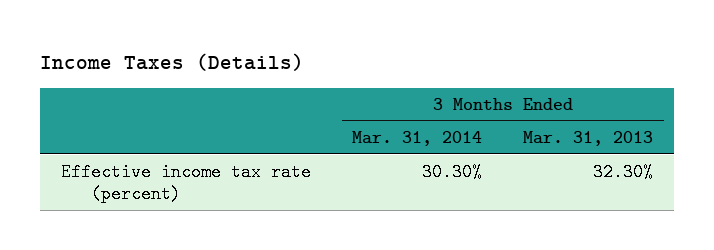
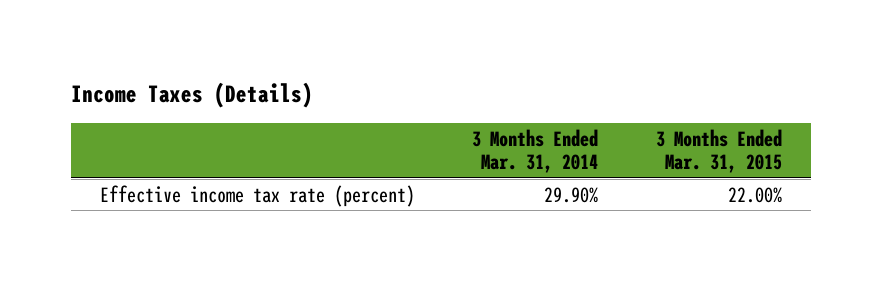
- | 3 Months Ended Mar. 31, 2014 | 3 Months Ended Mar. 31, 2013
+ | 3 Months Ended Mar. 31, 2014 | 3 Months Ended Mar. 31, 2015
- Effective income tax rate (percent) | 30.30% | 32.30%
+ Effective income tax rate (percent) | 29.90% | 22.00%

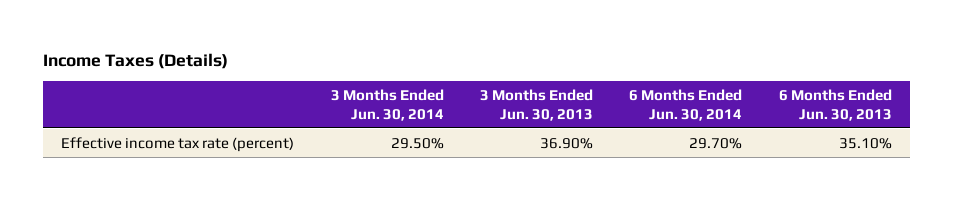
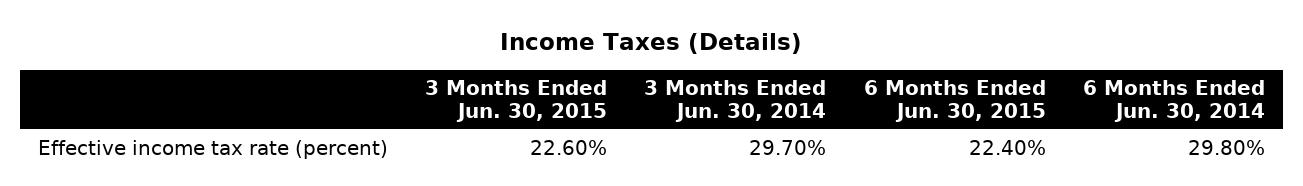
- | 3 Months Ended Jun. 30, 2014 | 3 Months Ended Jun. 30, 2013 | 6 Months Ended Jun. 30, 2014 | 6 Months Ended Jun. 30, 2013
+ | 3 Months Ended Jun. 30, 2015 | 3 Months Ended Jun. 30, 2014 | 6 Months Ended Jun. 30, 2015 | 6 Months Ended Jun. 30, 2014
- Effective income tax rate (percent) | 29.50% | 36.90% | 29.70% | 35.10%
+ Effective income tax rate (percent) | 22.60% | 29.70% | 22.40% | 29.80%

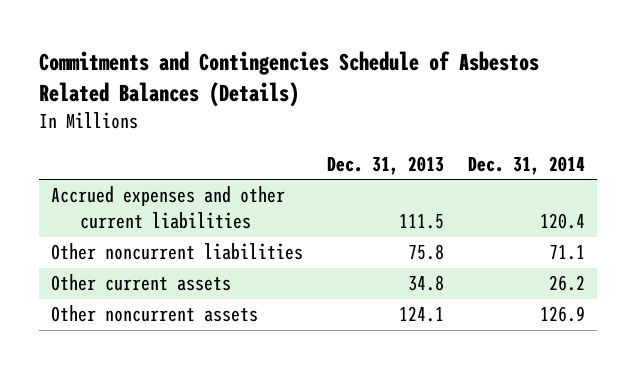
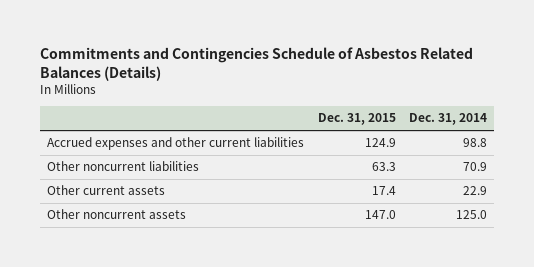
- | Dec. 31, 2013 | Dec. 31, 2014
+ | Dec. 31, 2015 | Dec. 31, 2014
- Accrued expenses and other current liabilities | 111.5 | 120.4
- Other noncurrent liabilities | 75.8 | 71.1
- Other current assets | 34.8 | 26.2
- Other noncurrent assets | 124.1 | 126.9
+ Accrued expenses and other current liabilities | 124.9 | 98.8
+ Other noncurrent liabilities | 63.3 | 70.9
+ Other current assets | 17.4 | 22.9
+ Other noncurrent assets | 147.0 | 125.0

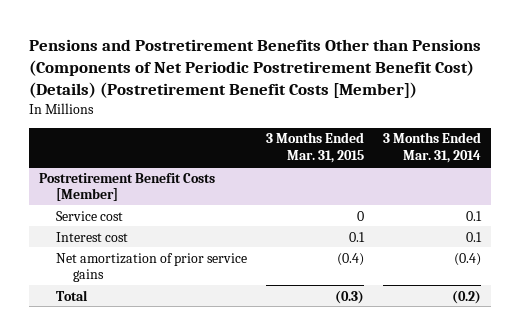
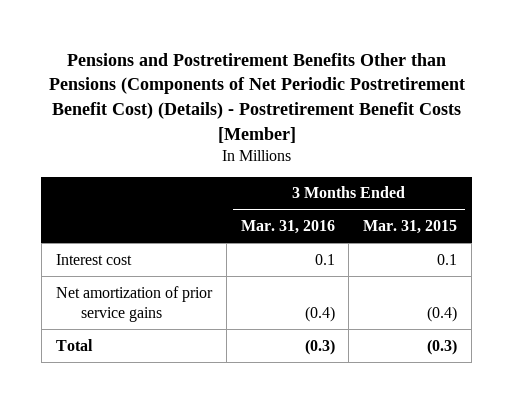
- Pensions and Postretirement Benefits Other than Pensions (Components of Net Periodic Postretirement Benefit Cost) (Details) (Postretirement Benefit Costs [Member])
+ Pensions and Postretirement Benefits Other than Pensions (Components of Net Periodic Postretirement Benefit Cost) (Details) - Postretirement Benefit Costs [Member]
- | 3 Months Ended Mar. 31, 2015 | 3 Months Ended Mar. 31, 2014
+ | 3 Months Ended Mar. 31, 2016 | 3 Months Ended Mar. 31, 2015
- Postretirement Benefit Costs [Member]
- Service cost | 0 | 0.1

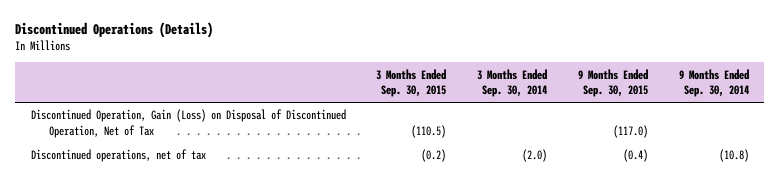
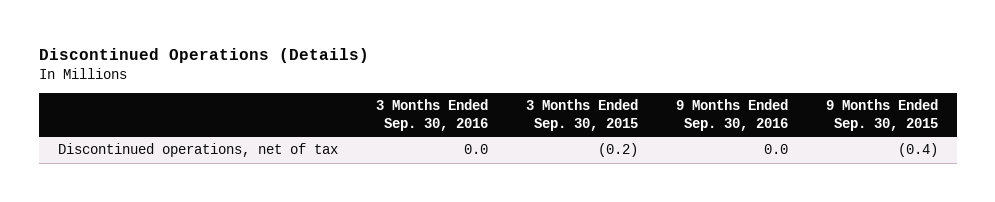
- | 3 Months Ended Sep. 30, 2015 | 3 Months Ended Sep. 30, 2014 | 9 Months Ended Sep. 30, 2015 | 9 Months Ended Sep. 30, 2014
+ | 3 Months Ended Sep. 30, 2016 | 3 Months Ended Sep. 30, 2015 | 9 Months Ended Sep. 30, 2016 | 9 Months Ended Sep. 30, 2015
- Discontinued Operation, Gain (Loss) on Disposal of Discontinued Operation, Net of Tax | (110.5) | | (117.0) |

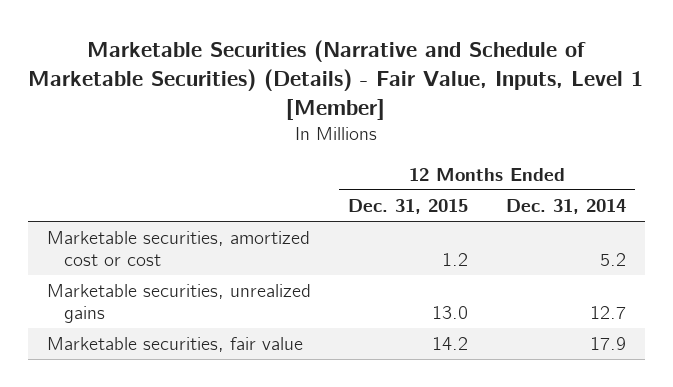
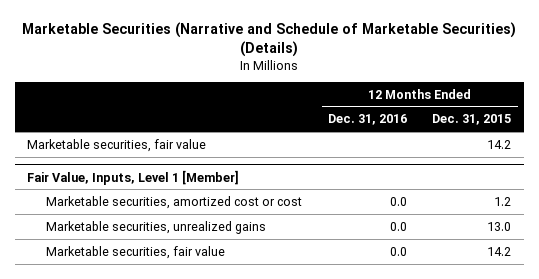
- Marketable Securities (Narrative and Schedule of Marketable Securities) (Details) - Fair Value, Inputs, Level 1 [Member]
+ Marketable Securities (Narrative and Schedule of Marketable Securities) (Details)
- | 12 Months Ended Dec. 31, 2015 | 12 Months Ended Dec. 31, 2014
+ | 12 Months Ended Dec. 31, 2016 | 12 Months Ended Dec. 31, 2015
+ Marketable securities, fair value | | 14.2
+ Fair Value, Inputs, Level 1 [Member]

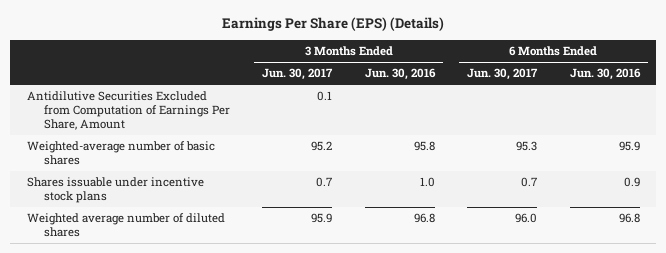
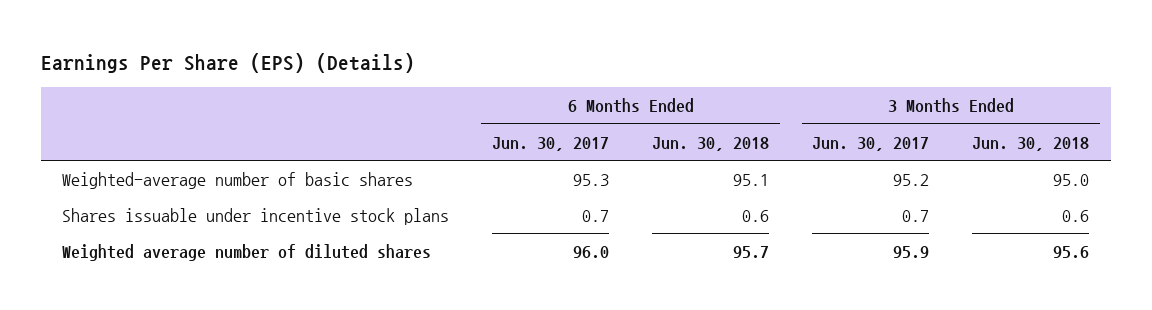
- | 3 Months Ended Jun. 30, 2017 | 3 Months Ended Jun. 30, 2016 | 6 Months Ended Jun. 30, 2017 | 6 Months Ended Jun. 30, 2016
+ | 6 Months Ended Jun. 30, 2017 | 6 Months Ended Jun. 30, 2018 | 3 Months Ended Jun. 30, 2017 | 3 Months Ended Jun. 30, 2018
- Antidilutive Securities Excluded from Computation of Earnings Per Share, Amount | 0.1 | | |

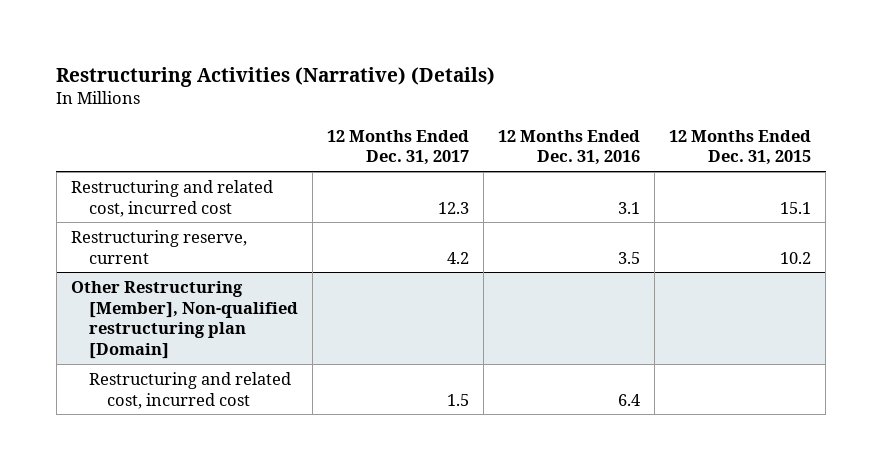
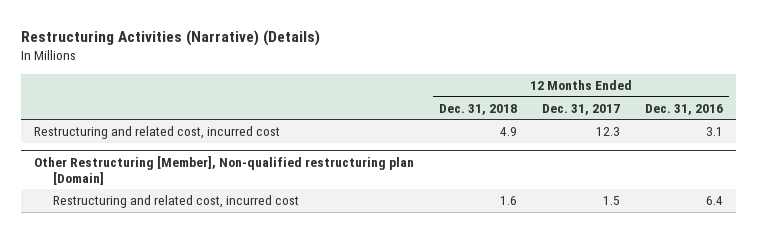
- | 12 Months Ended Dec. 31, 2017 | 12 Months Ended Dec. 31, 2016 | 12 Months Ended Dec. 31, 2015
+ | 12 Months Ended Dec. 31, 2018 | 12 Months Ended Dec. 31, 2017 | 12 Months Ended Dec. 31, 2016
- Restructuring reserve, current | 4.2 | 3.5 | 10.2

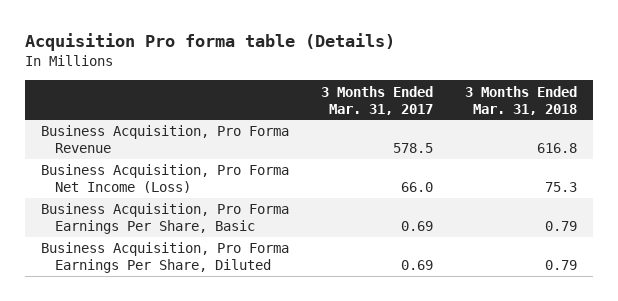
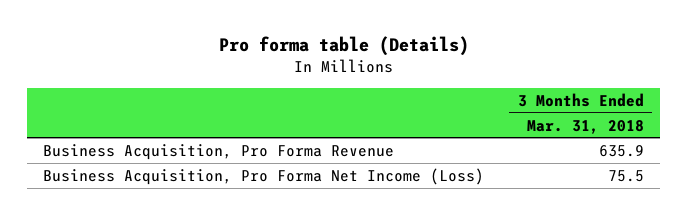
- Acquisition Pro forma table (Details)
+ Pro forma table (Details)
- | 3 Months Ended Mar. 31, 2017 | 3 Months Ended Mar. 31, 2018
+ | 3 Months Ended Mar. 31, 2018
- Business Acquisition, Pro Forma Revenue | 578.5 | 616.8
- Business Acquisition, Pro Forma Net Income (Loss) | 66.0 | 75.3
- Business Acquisition, Pro Forma Earnings Per Share, Basic | 0.69 | 0.79
- Business Acquisition, Pro Forma Earnings Per Share, Diluted | 0.69 | 0.79
+ Business Acquisition, Pro Forma Revenue | 635.9
+ Business Acquisition, Pro Forma Net Income (Loss) | 75.5

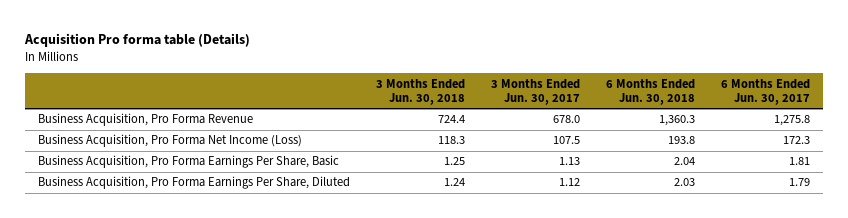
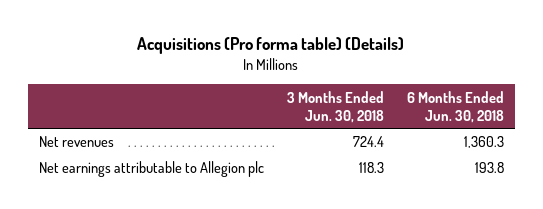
- Acquisition Pro forma table (Details)
+ Acquisitions (Pro forma table) (Details)
- | 3 Months Ended Jun. 30, 2018 | 3 Months Ended Jun. 30, 2017 | 6 Months Ended Jun. 30, 2018 | 6 Months Ended Jun. 30, 2017
+ | 3 Months Ended Jun. 30, 2018 | 6 Months Ended Jun. 30, 2018
- Business Acquisition, Pro Forma Revenue | 724.4 | 678.0 | 1,360.3 | 1,275.8
- Business Acquisition, Pro Forma Net Income (Loss) | 118.3 | 107.5 | 193.8 | 172.3
- Business Acquisition, Pro Forma Earnings Per Share, Basic | 1.25 | 1.13 | 2.04 | 1.81
- Business Acquisition, Pro Forma Earnings Per Share, Diluted | 1.24 | 1.12 | 2.03 | 1.79
+ Net revenues | 724.4 | 1,360.3
+ Net earnings attributable to Allegion plc | 118.3 | 193.8

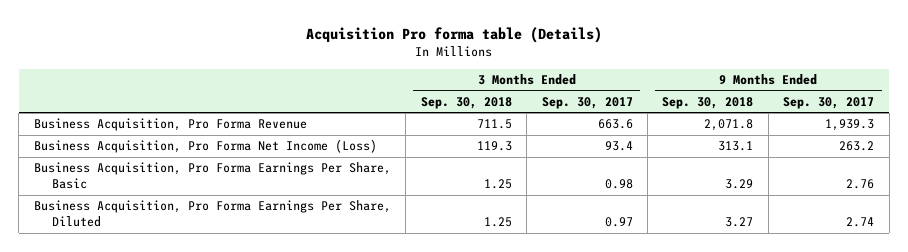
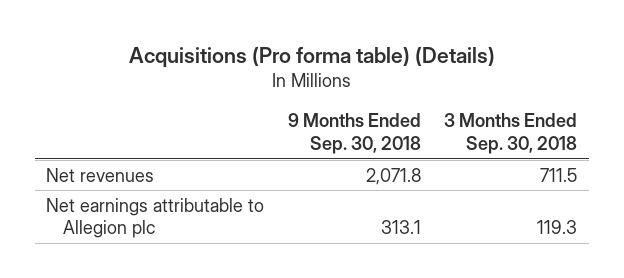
- Acquisition Pro forma table (Details)
+ Acquisitions (Pro forma table) (Details)
- | 3 Months Ended Sep. 30, 2018 | 3 Months Ended Sep. 30, 2017 | 9 Months Ended Sep. 30, 2018 | 9 Months Ended Sep. 30, 2017
+ | 9 Months Ended Sep. 30, 2018 | 3 Months Ended Sep. 30, 2018
- Business Acquisition, Pro Forma Revenue | 711.5 | 663.6 | 2,071.8 | 1,939.3
- Business Acquisition, Pro Forma Net Income (Loss) | 119.3 | 93.4 | 313.1 | 263.2
- Business Acquisition, Pro Forma Earnings Per Share, Basic | 1.25 | 0.98 | 3.29 | 2.76
- Business Acquisition, Pro Forma Earnings Per Share, Diluted | 1.25 | 0.97 | 3.27 | 2.74
+ Net revenues | 2,071.8 | 711.5
+ Net earnings attributable to Allegion plc | 313.1 | 119.3

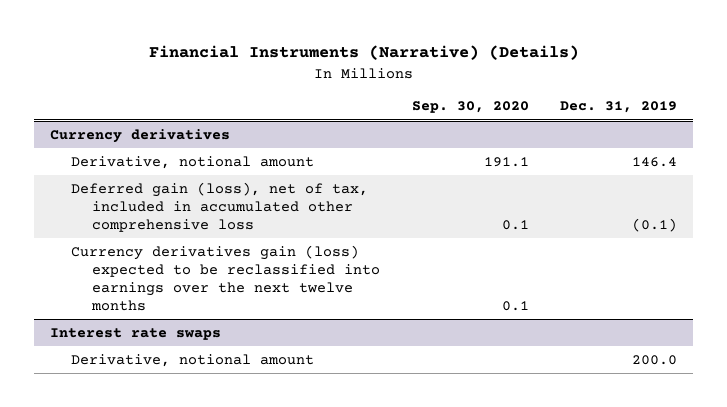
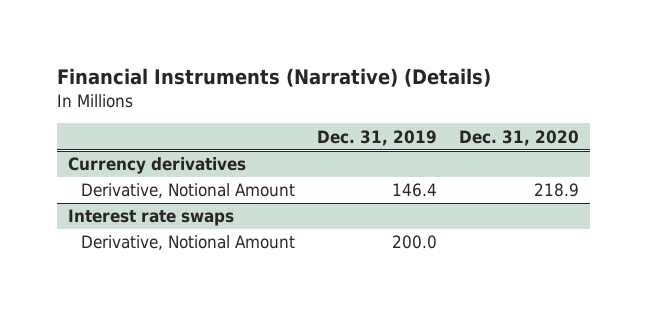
- | Sep. 30, 2020 | Dec. 31, 2019
+ | Dec. 31, 2019 | Dec. 31, 2020
@ Currency derivatives
- Derivative, notional amount | 191.1 | 146.4
- Deferred gain (loss), net of tax, included in accumulated other comprehensive loss | 0.1 | (0.1)
- Currency derivatives gain (loss) expected to be reclassified into earnings over the next twelve months | 0.1 |
+ Derivative, Notional Amount | 146.4 | 218.9
@ Interest rate swaps
- Derivative, notional amount | | 200.0
+ Derivative, Notional Amount | 200.0 |

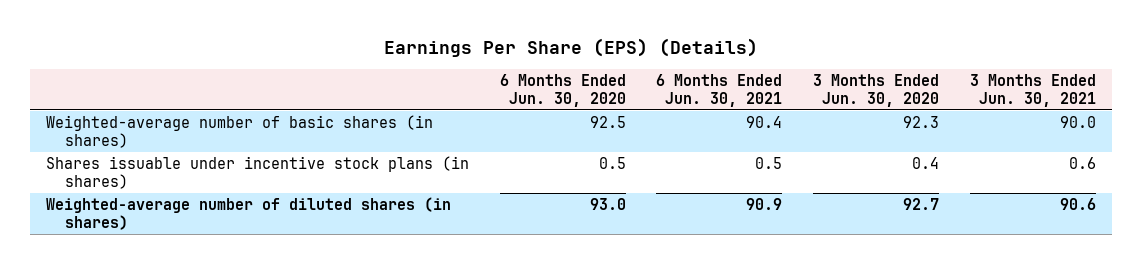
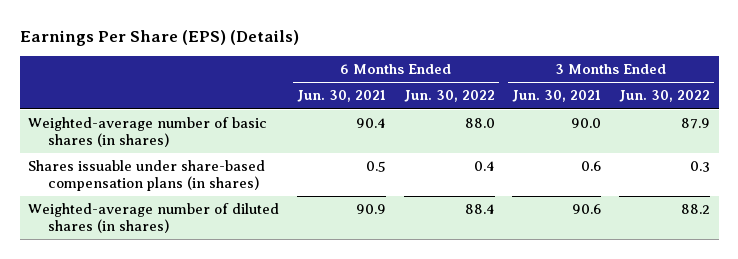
- | 6 Months Ended Jun. 30, 2020 | 6 Months Ended Jun. 30, 2021 | 3 Months Ended Jun. 30, 2020 | 3 Months Ended Jun. 30, 2021
+ | 6 Months Ended Jun. 30, 2021 | 6 Months Ended Jun. 30, 2022 | 3 Months Ended Jun. 30, 2021 | 3 Months Ended Jun. 30, 2022
- Shares issuable under incentive stock plans (in shares) | 0.5 | 0.5 | 0.4 | 0.6
+ Shares issuable under share-based compensation plans (in shares) | 0.5 | 0.4 | 0.6 | 0.3

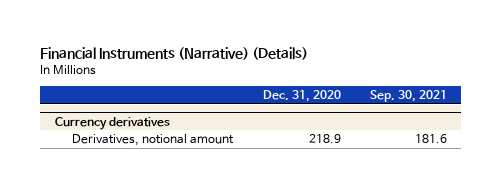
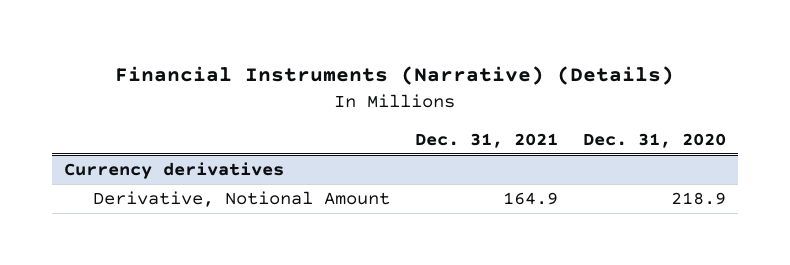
- | Dec. 31, 2020 | Sep. 30, 2021
+ | Dec. 31, 2021 | Dec. 31, 2020
@ Currency derivatives
- Derivatives, notional amount | 218.9 | 181.6
+ Derivative, Notional Amount | 164.9 | 218.9

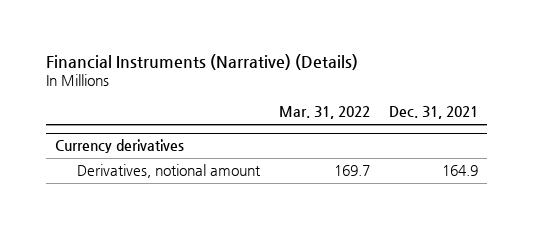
- | Dec. 31, 2021 | Dec. 31, 2020
+ | Mar. 31, 2022 | Dec. 31, 2021
@ Currency derivatives
- Derivative, Notional Amount | 164.9 | 218.9
+ Derivatives, notional amount | 169.7 | 164.9

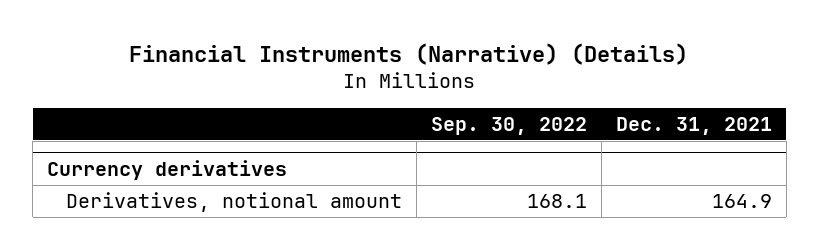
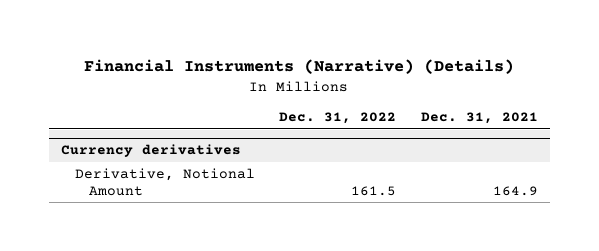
- | Sep. 30, 2022 | Dec. 31, 2021
+ | Dec. 31, 2022 | Dec. 31, 2021
@ Currency derivatives
- Derivatives, notional amount | 168.1 | 164.9
+ Derivative, Notional Amount | 161.5 | 164.9

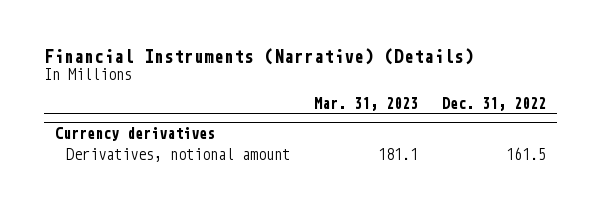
- | Dec. 31, 2022 | Dec. 31, 2021
+ | Mar. 31, 2023 | Dec. 31, 2022
@ Currency derivatives
- Derivative, Notional Amount | 161.5 | 164.9
+ Derivatives, notional amount | 181.1 | 161.5

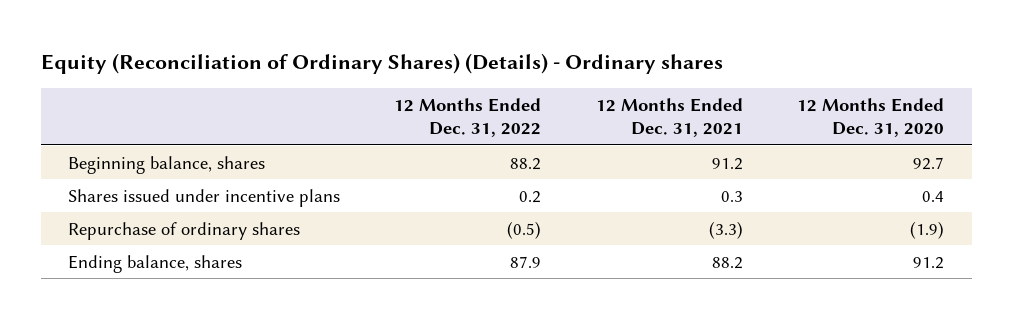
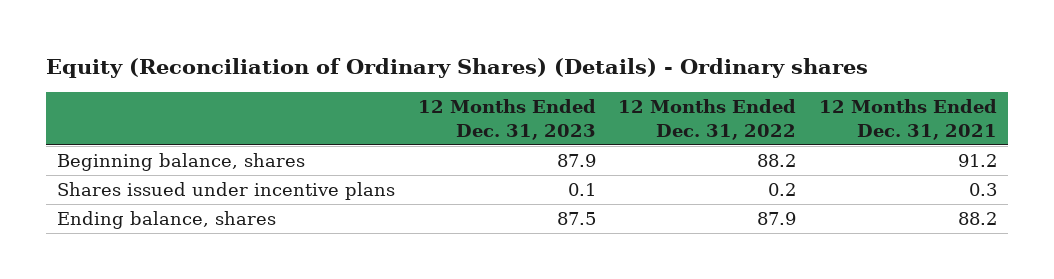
- | 12 Months Ended Dec. 31, 2022 | 12 Months Ended Dec. 31, 2021 | 12 Months Ended Dec. 31, 2020
+ | 12 Months Ended Dec. 31, 2023 | 12 Months Ended Dec. 31, 2022 | 12 Months Ended Dec. 31, 2021
- Repurchase of ordinary shares | (0.5) | (3.3) | (1.9)

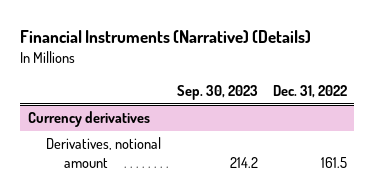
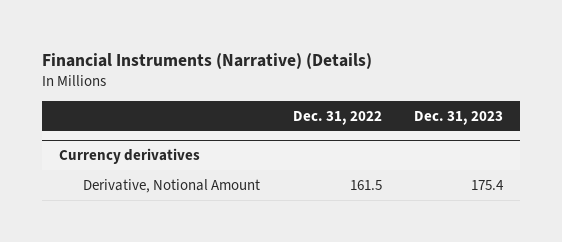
- | Sep. 30, 2023 | Dec. 31, 2022
+ | Dec. 31, 2022 | Dec. 31, 2023
@ Currency derivatives
- Derivatives, notional amount | 214.2 | 161.5
+ Derivative, Notional Amount | 161.5 | 175.4

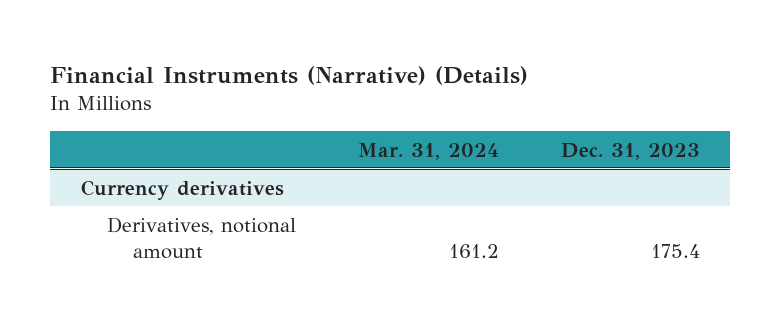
- | Dec. 31, 2022 | Dec. 31, 2023
+ | Mar. 31, 2024 | Dec. 31, 2023
@ Currency derivatives
- Derivative, Notional Amount | 161.5 | 175.4
+ Derivatives, notional amount | 161.2 | 175.4

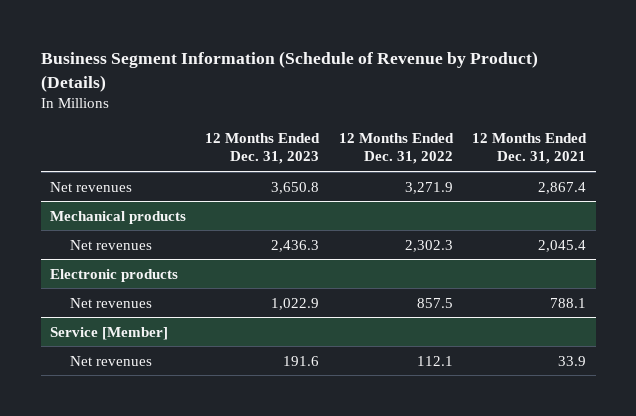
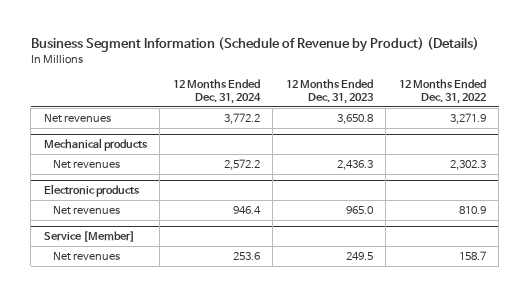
- | 12 Months Ended Dec. 31, 2023 | 12 Months Ended Dec. 31, 2022 | 12 Months Ended Dec. 31, 2021
+ | 12 Months Ended Dec. 31, 2024 | 12 Months Ended Dec. 31, 2023 | 12 Months Ended Dec. 31, 2022
@ Electronic products
- Net revenues | 1,022.9 | 857.5 | 788.1
+ Net revenues | 946.4 | 965.0 | 810.9
@ Service [Member]
- Net revenues | 191.6 | 112.1 | 33.9
+ Net revenues | 253.6 | 249.5 | 158.7

